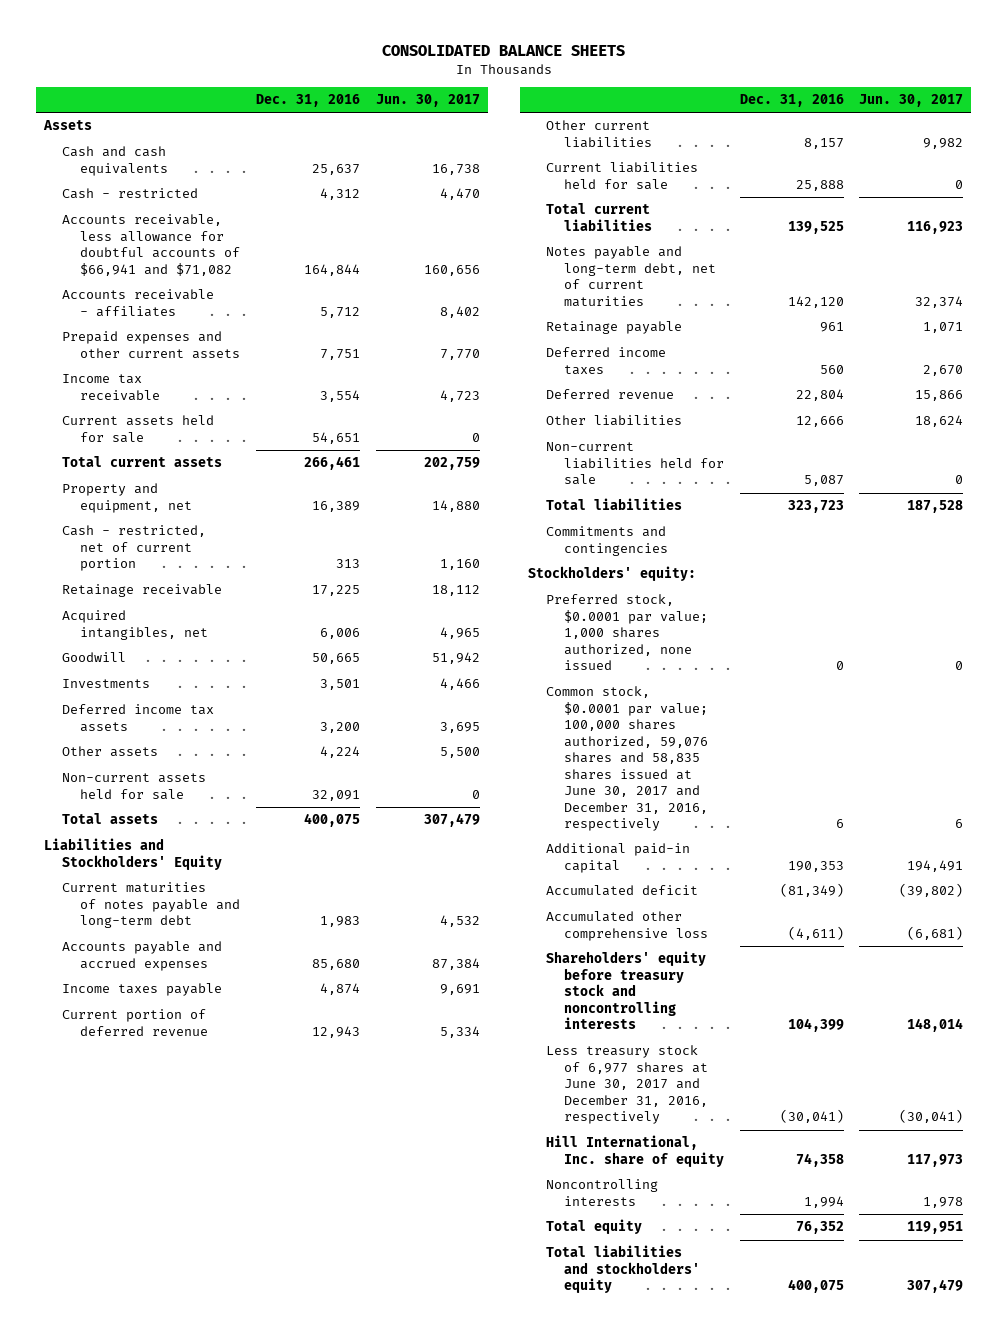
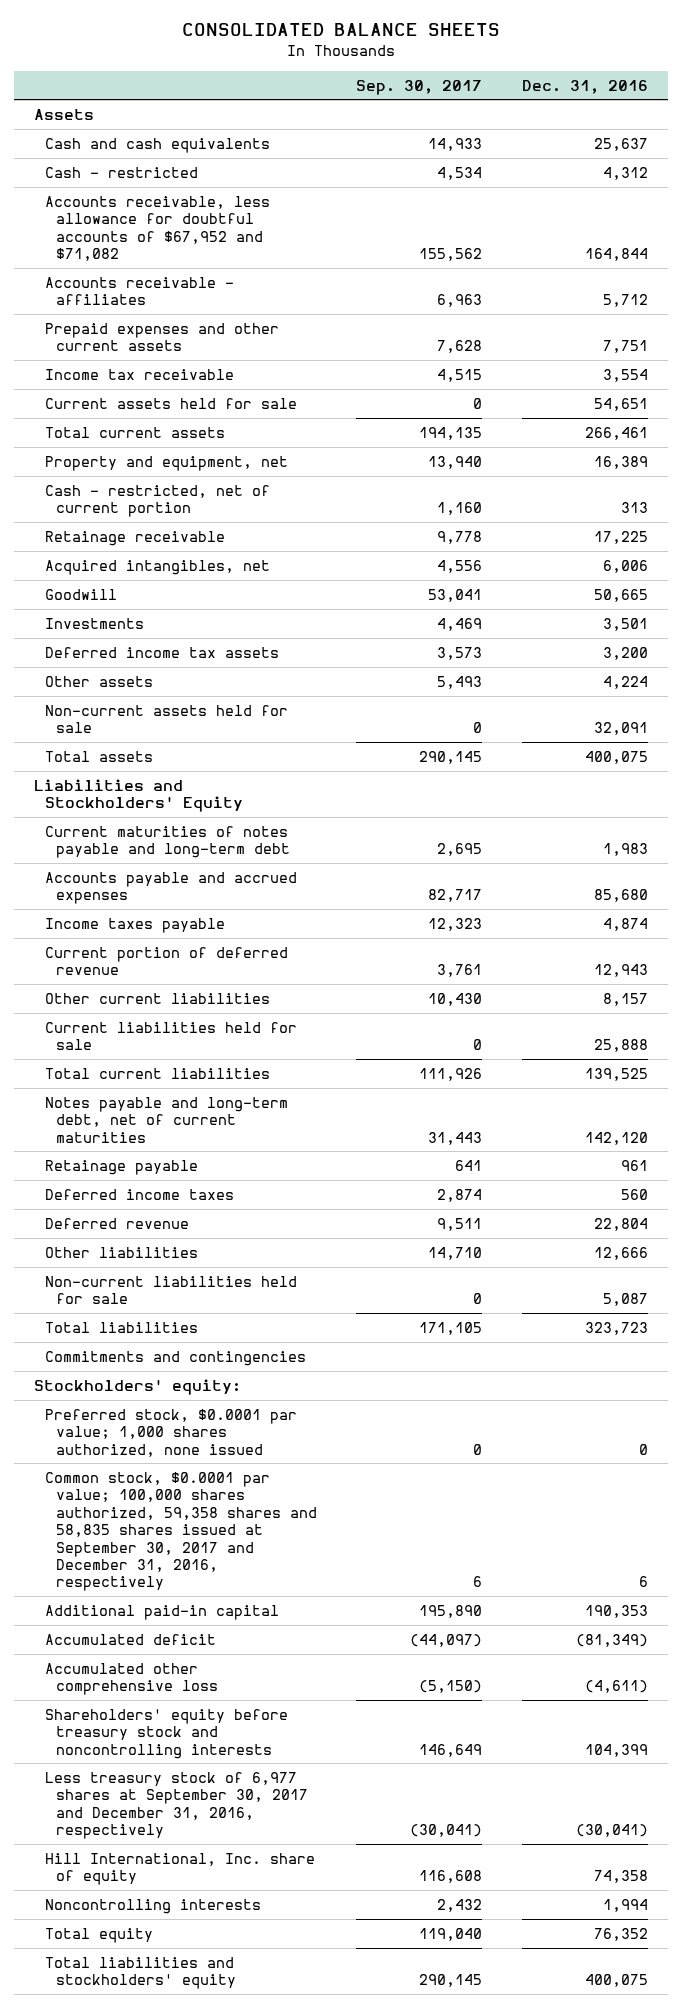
- | Dec. 31, 2016 | Jun. 30, 2017
+ | Sep. 30, 2017 | Dec. 31, 2016
- Accounts receivable, less allowance for doubtful accounts of $66,941 and $71,082 | 164,844 | 160,656
+ Accounts receivable, less allowance for doubtful accounts of $67,952 and $71,082 | 155,562 | 164,844
- Common stock, $0.0001 par value; 100,000 shares authorized, 59,076 shares and 58,835 shares issued at June 30, 2017 and December 31, 2016, respectively | 6 | 6
+ Common stock, $0.0001 par value; 100,000 shares authorized, 59,358 shares and 58,835 shares issued at September 30, 2017 and December 31, 2016, respectively | 6 | 6
- Less treasury stock of 6,977 shares at June 30, 2017 and December 31, 2016, respectively | (30,041) | (30,041)
+ Less treasury stock of 6,977 shares at September 30, 2017 and December 31, 2016, respectively | (30,041) | (30,041)

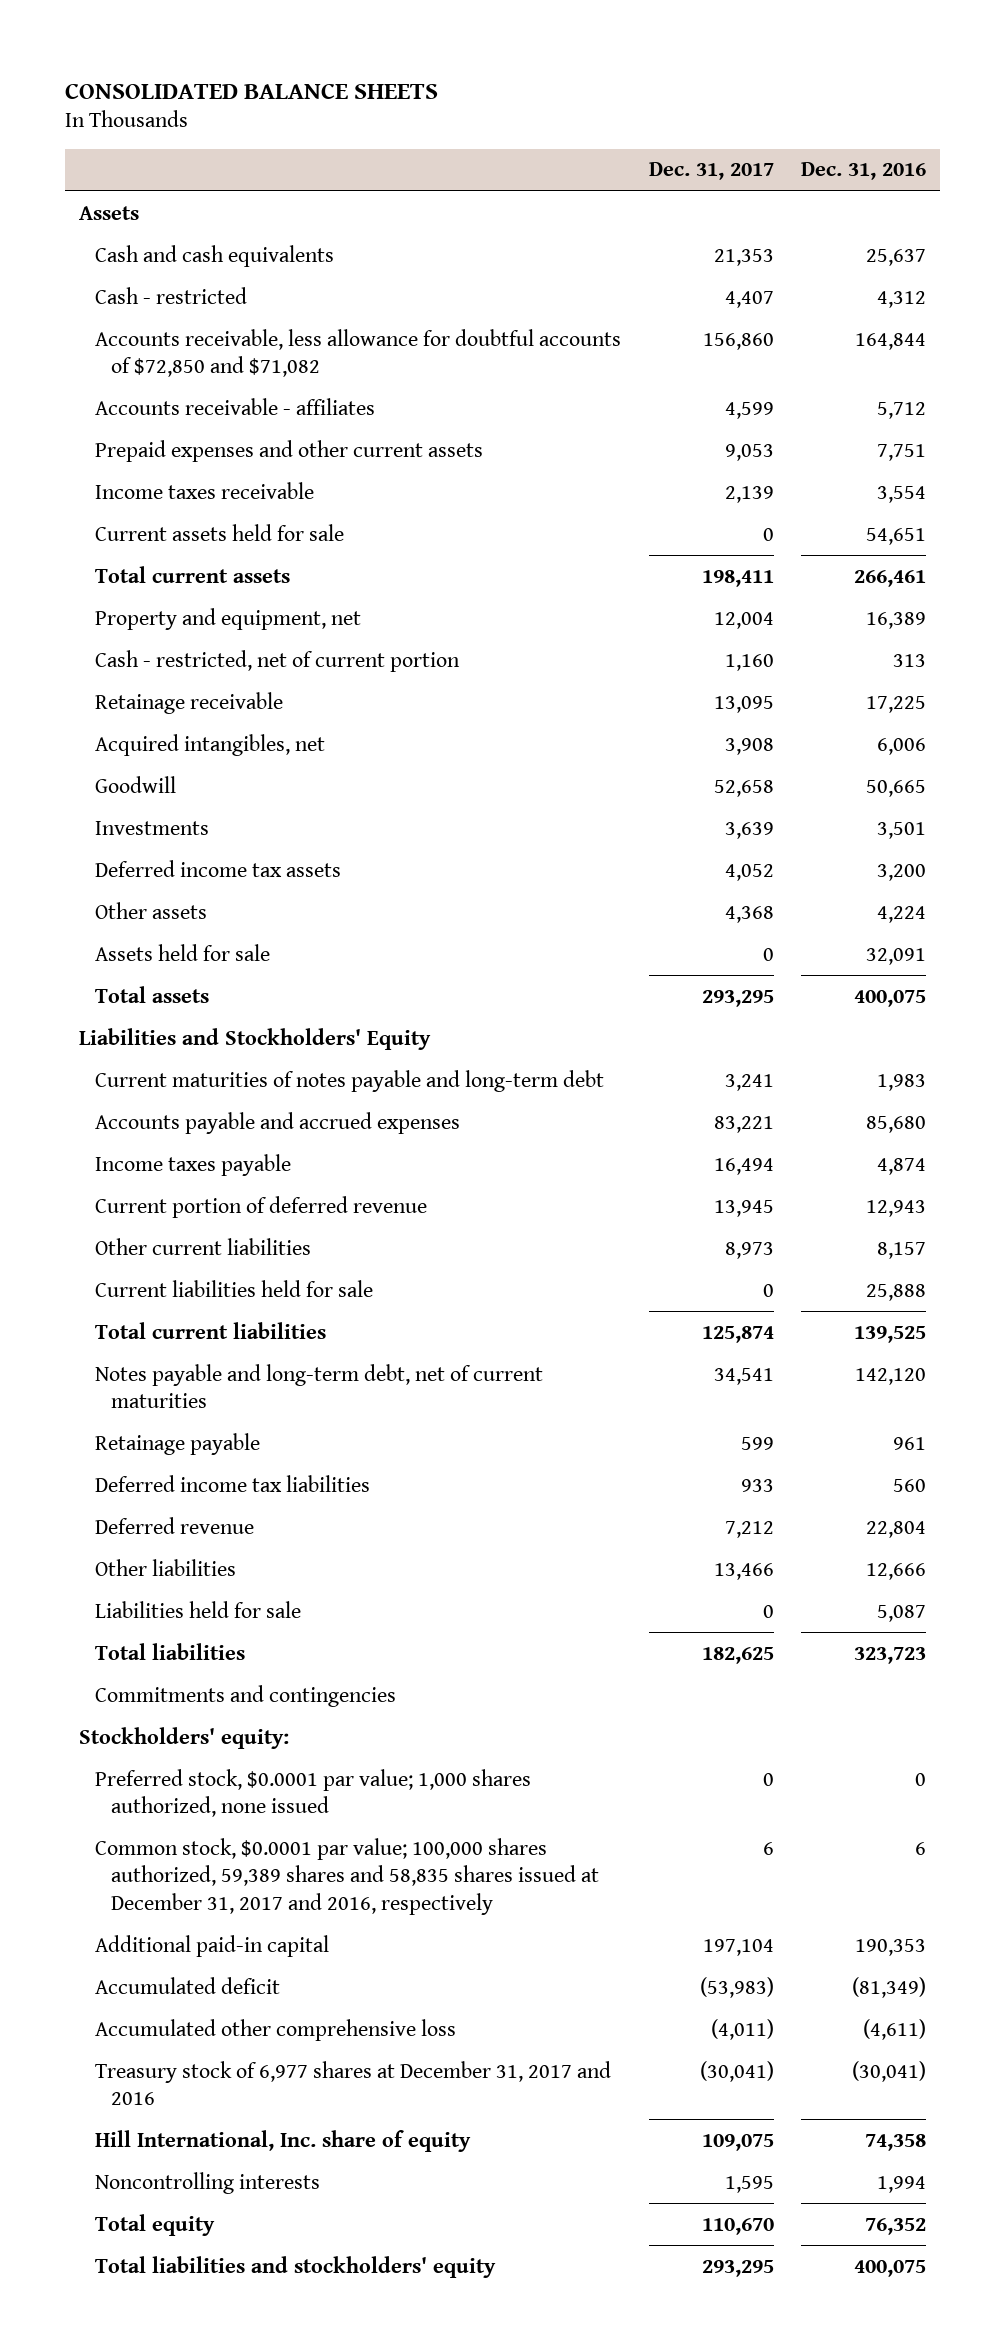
- | Sep. 30, 2017 | Dec. 31, 2016
+ | Dec. 31, 2017 | Dec. 31, 2016
- Accounts receivable, less allowance for doubtful accounts of $67,952 and $71,082 | 155,562 | 164,844
+ Accounts receivable, less allowance for doubtful accounts of $72,850 and $71,082 | 156,860 | 164,844
- Income tax receivable | 4,515 | 3,554
+ Income taxes receivable | 2,139 | 3,554
- Non-current assets held for sale | 0 | 32,091
+ Assets held for sale | 0 | 32,091
- Deferred income taxes | 2,874 | 560
+ Deferred income tax liabilities | 933 | 560
- Non-current liabilities held for sale | 0 | 5,087
+ Liabilities held for sale | 0 | 5,087
- Common stock, $0.0001 par value; 100,000 shares authorized, 59,358 shares and 58,835 shares issued at September 30, 2017 and December 31, 2016, respectively | 6 | 6
+ Common stock, $0.0001 par value; 100,000 shares authorized, 59,389 shares and 58,835 shares issued at December 31, 2017 and 2016, respectively | 6 | 6
- Shareholders' equity before treasury stock and noncontrolling interests | 146,649 | 104,399
- Less treasury stock of 6,977 shares at September 30, 2017 and December 31, 2016, respectively | (30,041) | (30,041)
+ Treasury stock of 6,977 shares at December 31, 2017 and 2016 | (30,041) | (30,041)

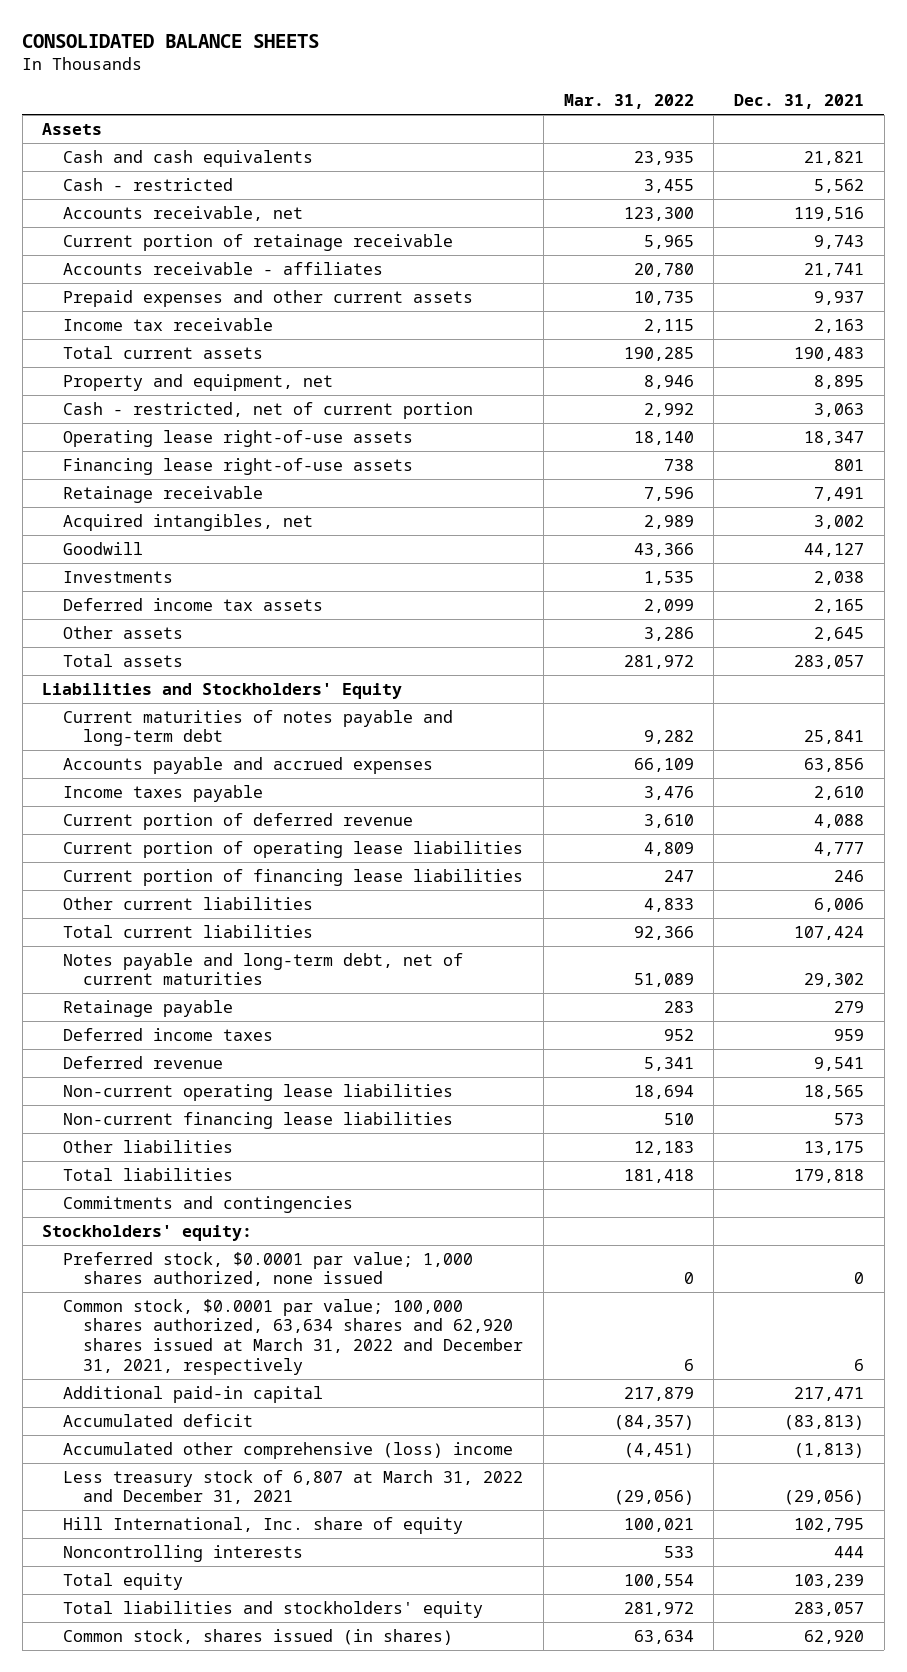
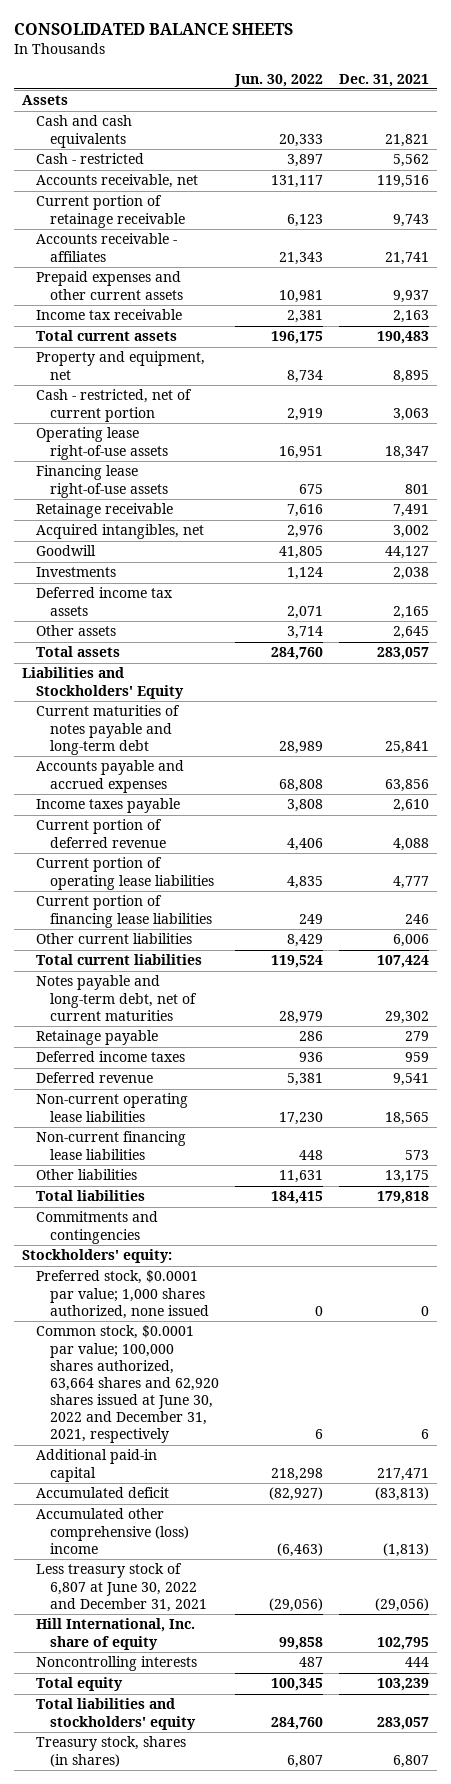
- | Mar. 31, 2022 | Dec. 31, 2021
+ | Jun. 30, 2022 | Dec. 31, 2021
- Common stock, $0.0001 par value; 100,000 shares authorized, 63,634 shares and 62,920 shares issued at March 31, 2022 and December 31, 2021, respectively | 6 | 6
+ Common stock, $0.0001 par value; 100,000 shares authorized, 63,664 shares and 62,920 shares issued at June 30, 2022 and December 31, 2021, respectively | 6 | 6
- Less treasury stock of 6,807 at March 31, 2022 and December 31, 2021 | (29,056) | (29,056)
+ Less treasury stock of 6,807 at June 30, 2022 and December 31, 2021 | (29,056) | (29,056)
- Common stock, shares issued (in shares) | 63,634 | 62,920
+ Treasury stock, shares (in shares) | 6,807 | 6,807

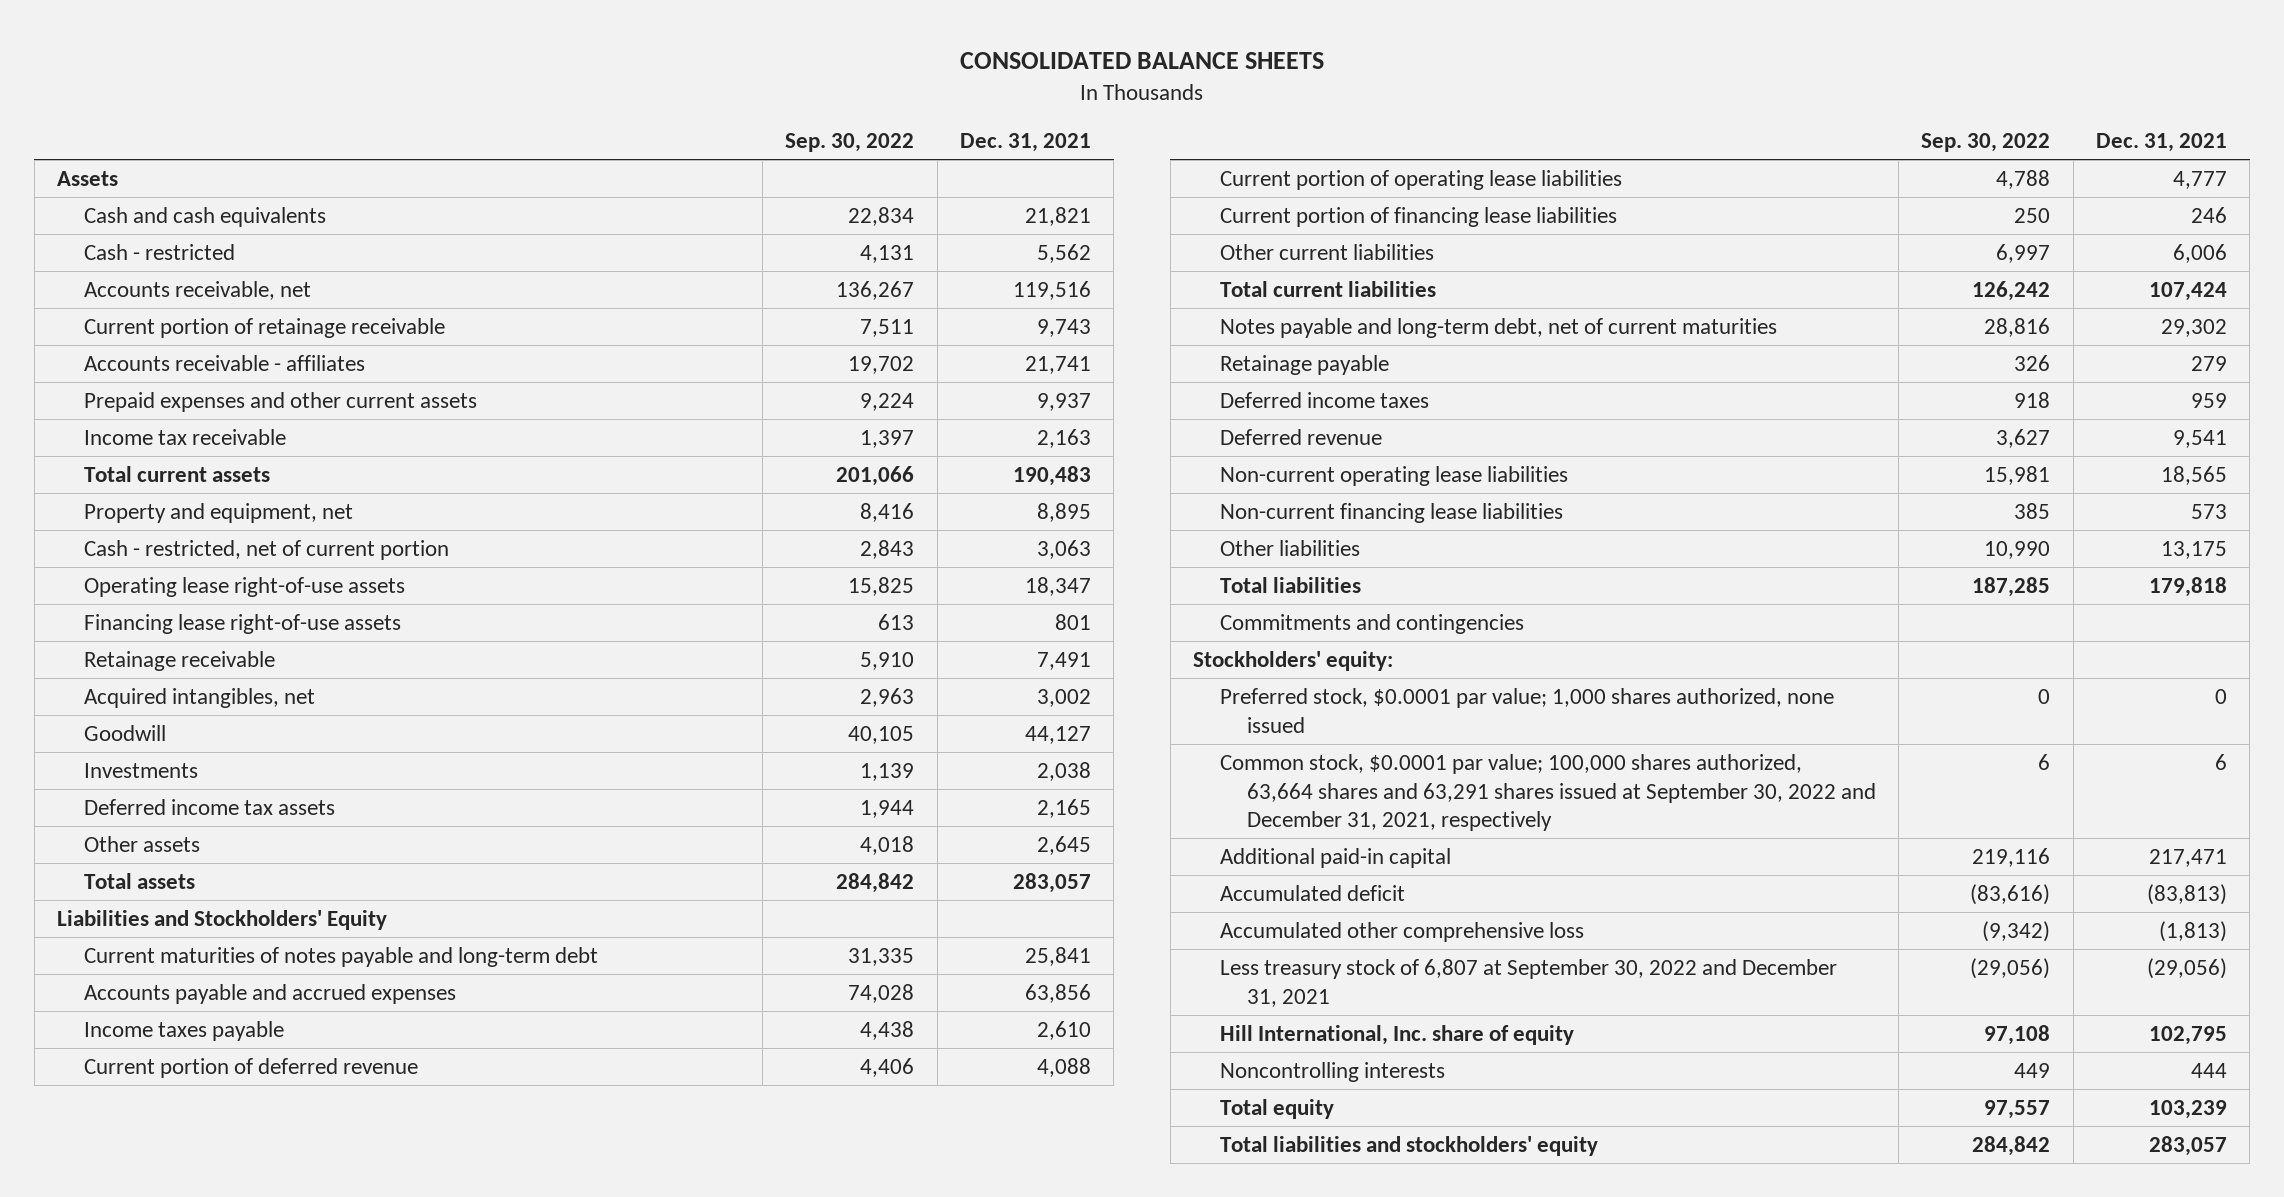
- | Jun. 30, 2022 | Dec. 31, 2021
+ | Sep. 30, 2022 | Dec. 31, 2021
- Common stock, $0.0001 par value; 100,000 shares authorized, 63,664 shares and 62,920 shares issued at June 30, 2022 and December 31, 2021, respectively | 6 | 6
+ Common stock, $0.0001 par value; 100,000 shares authorized, 63,664 shares and 63,291 shares issued at September 30, 2022 and December 31, 2021, respectively | 6 | 6
- Accumulated other comprehensive (loss) income | (6,463) | (1,813)
- Less treasury stock of 6,807 at June 30, 2022 and December 31, 2021 | (29,056) | (29,056)
+ Accumulated other comprehensive loss | (9,342) | (1,813)
+ Less treasury stock of 6,807 at September 30, 2022 and December 31, 2021 | (29,056) | (29,056)
- Treasury stock, shares (in shares) | 6,807 | 6,807

